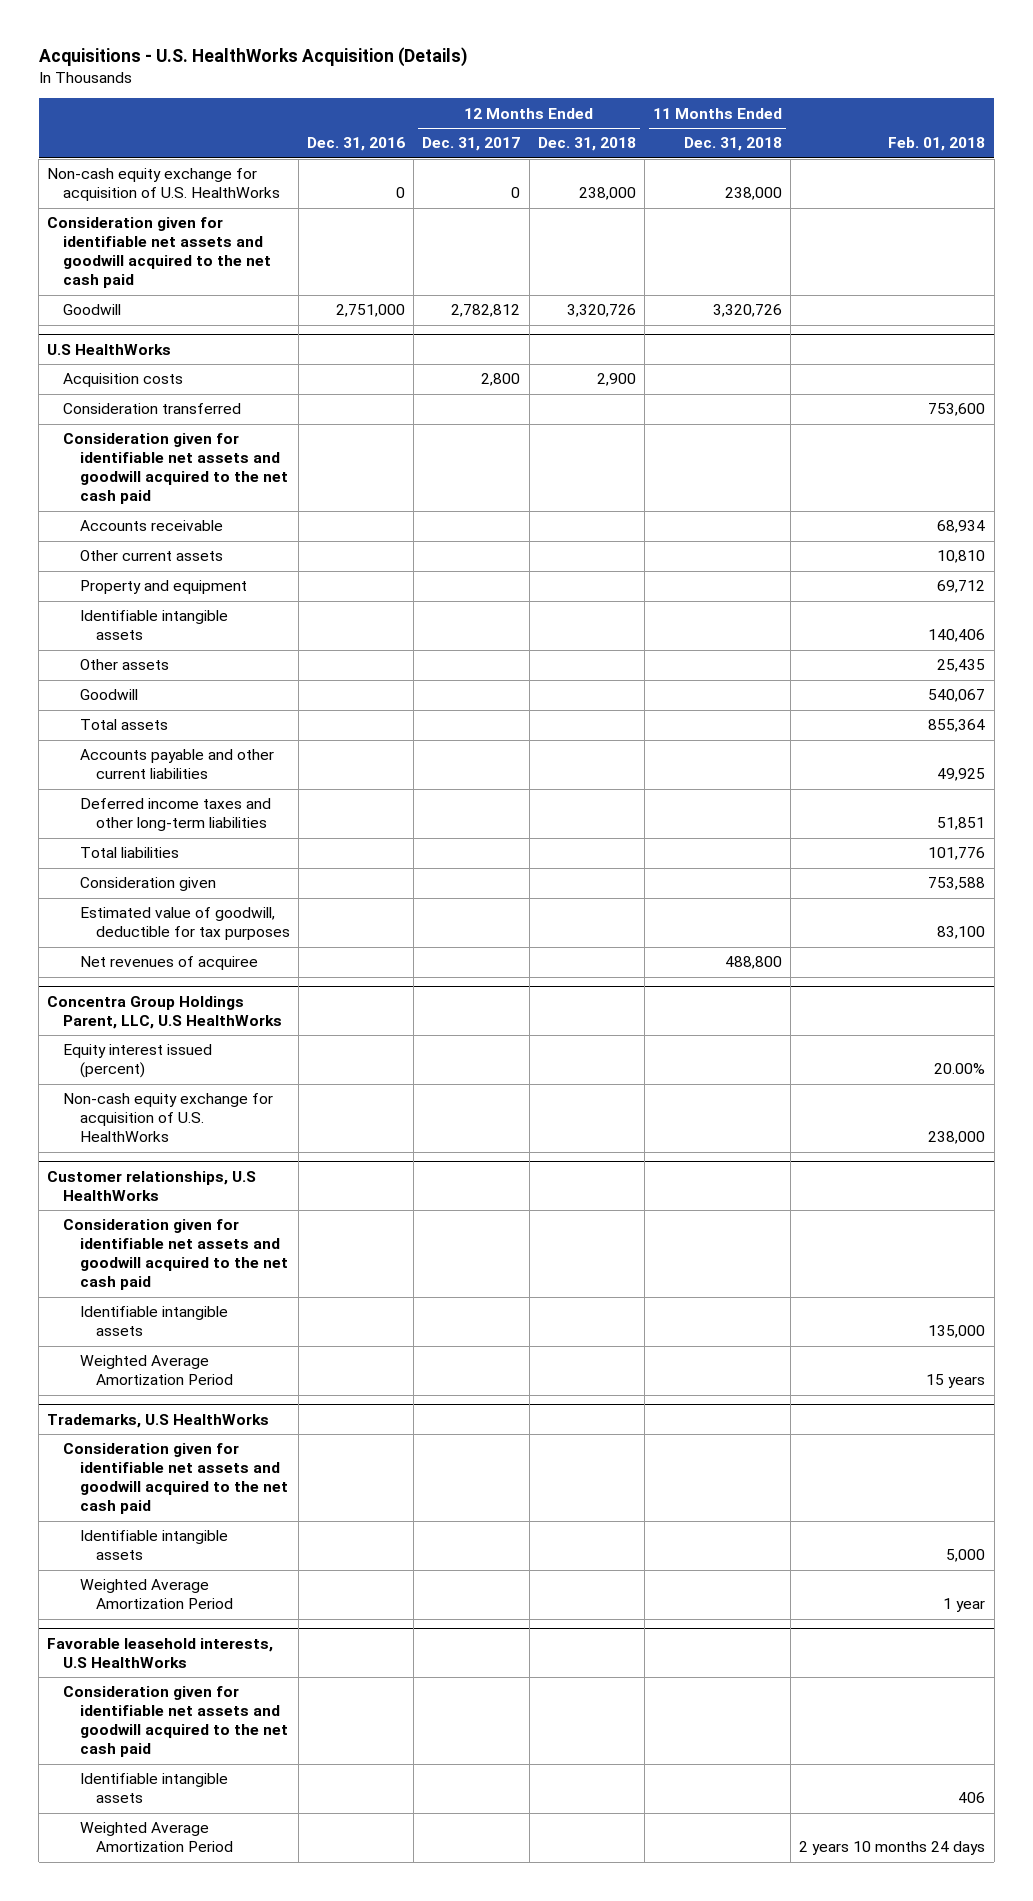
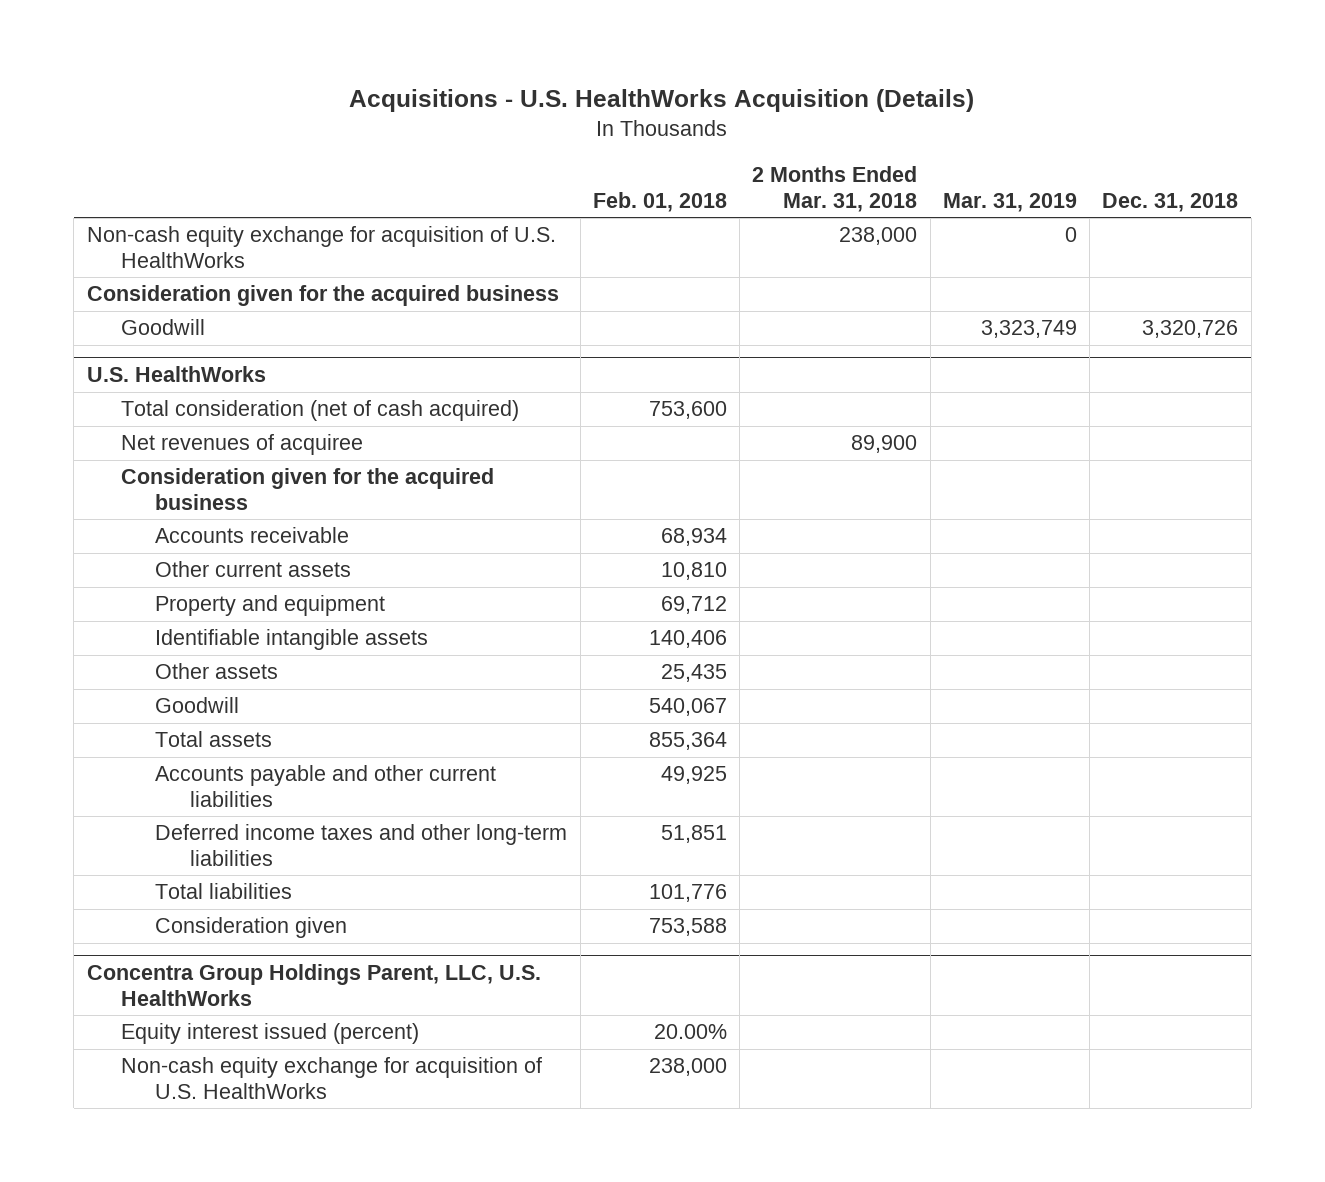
- | Dec. 31, 2016 | 12 Months Ended Dec. 31, 2017 | 12 Months Ended Dec. 31, 2018 | 11 Months Ended Dec. 31, 2018 | Feb. 01, 2018
+ | Feb. 01, 2018 | 2 Months Ended Mar. 31, 2018 | Mar. 31, 2019 | Dec. 31, 2018
- Consideration given for identifiable net assets and goodwill acquired to the net cash paid
+ Consideration given for the acquired business
- U.S HealthWorks
- Acquisition costs | | 2,800 | 2,900 | |
- Consideration transferred | | | | | 753,600
- Consideration given for identifiable net assets and goodwill acquired to the net cash paid
+ U.S. HealthWorks
+ Total consideration (net of cash acquired) | 753,600 | | |
+ Net revenues of acquiree | | 89,900 | |
+ Consideration given for the acquired business
- Estimated value of goodwill, deductible for tax purposes | | | | | 83,100
- Net revenues of acquiree | | | | 488,800 |
- Concentra Group Holdings Parent, LLC, U.S HealthWorks
+ Concentra Group Holdings Parent, LLC, U.S. HealthWorks
- Customer relationships, U.S HealthWorks
- Consideration given for identifiable net assets and goodwill acquired to the net cash paid
- Identifiable intangible assets | | | | | 135,000
- Weighted Average Amortization Period | | | | | 15 years
- Trademarks, U.S HealthWorks
- Consideration given for identifiable net assets and goodwill acquired to the net cash paid
- Identifiable intangible assets | | | | | 5,000
- Weighted Average Amortization Period | | | | | 1 year
- Favorable leasehold interests, U.S HealthWorks
- Consideration given for identifiable net assets and goodwill acquired to the net cash paid
- Identifiable intangible assets | | | | | 406
- Weighted Average Amortization Period | | | | | 2 years 10 months 24 days

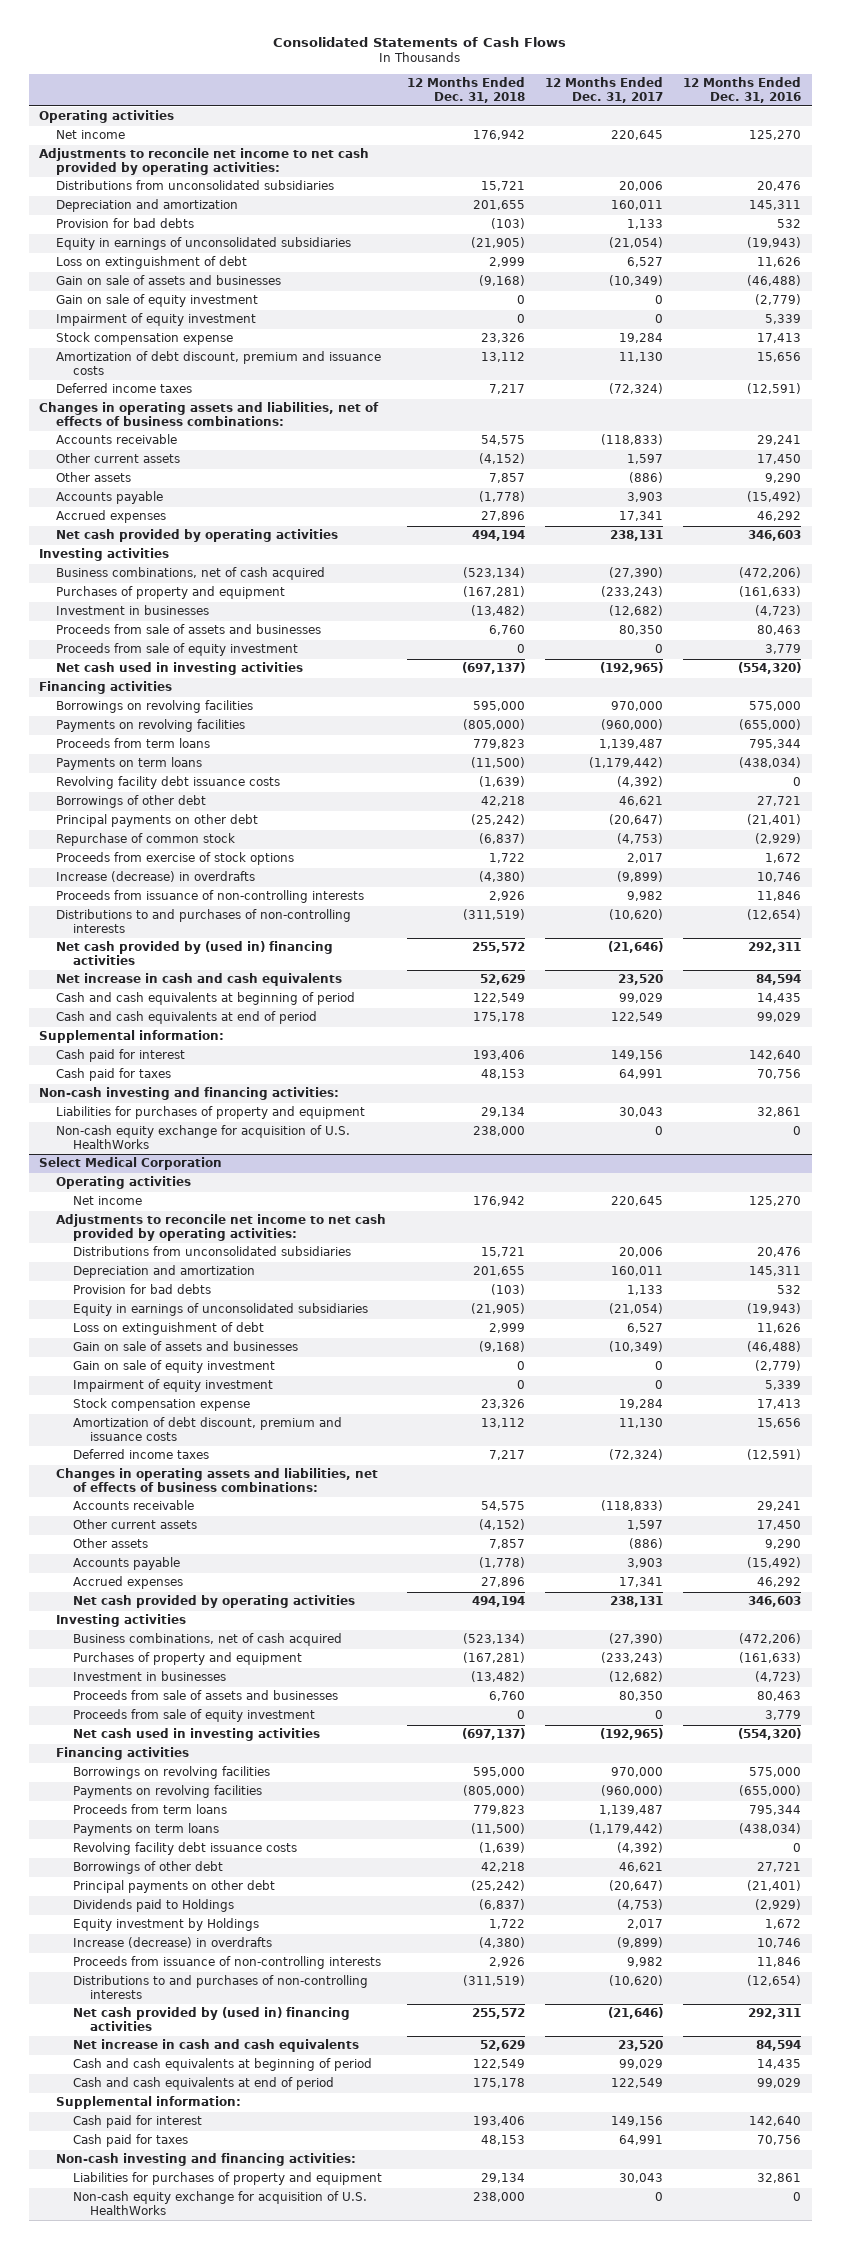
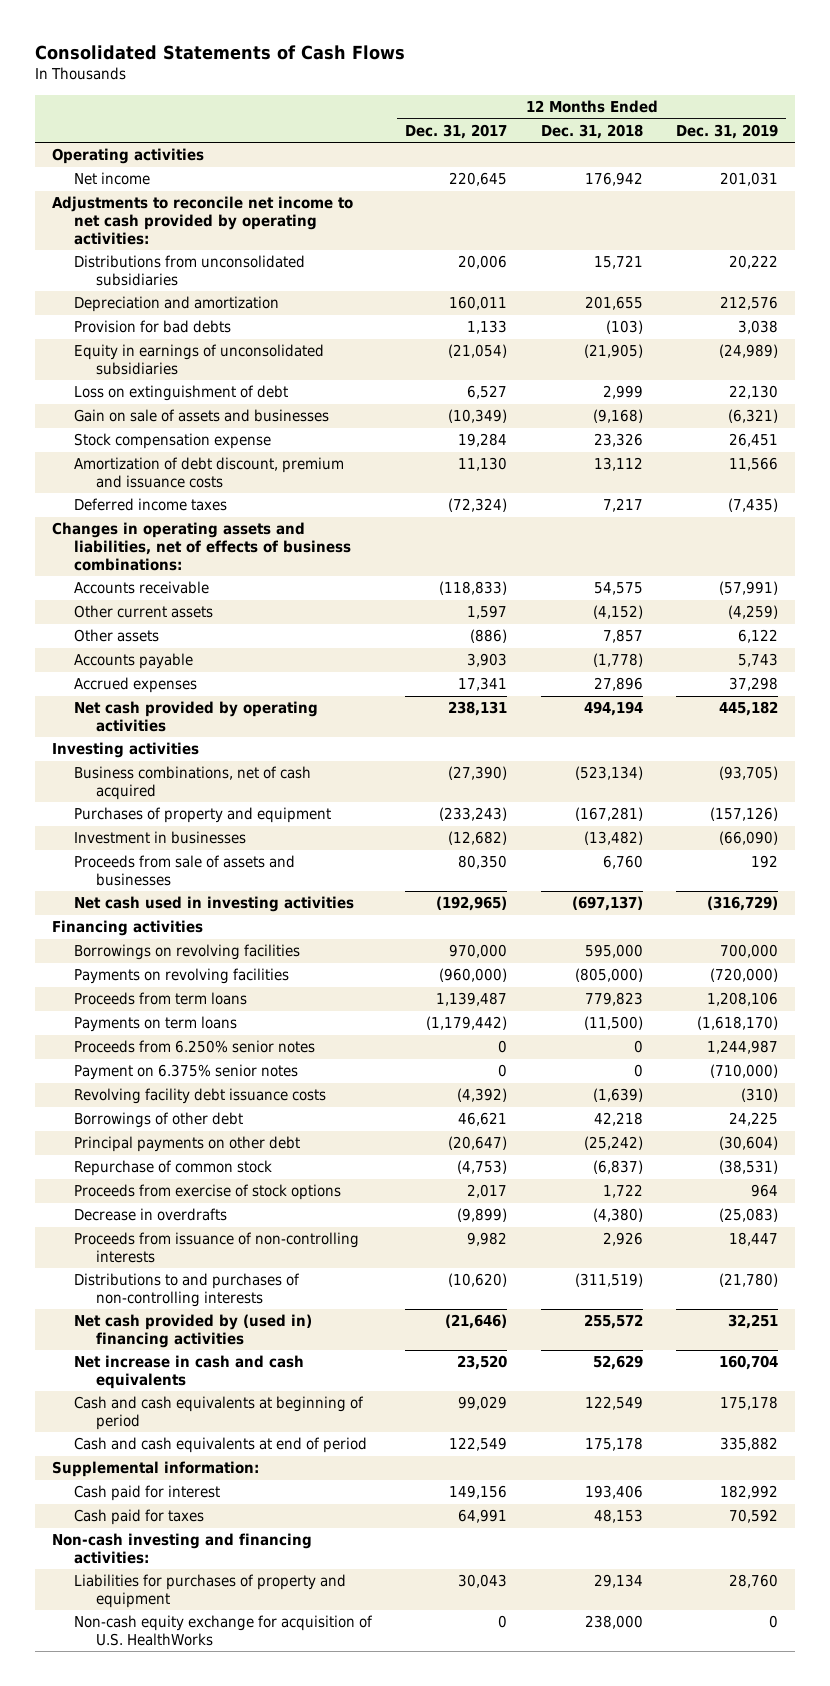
- | 12 Months Ended Dec. 31, 2018 | 12 Months Ended Dec. 31, 2017 | 12 Months Ended Dec. 31, 2016
+ | 12 Months Ended Dec. 31, 2017 | 12 Months Ended Dec. 31, 2018 | 12 Months Ended Dec. 31, 2019
- Gain on sale of equity investment | 0 | 0 | (2,779)
- Impairment of equity investment | 0 | 0 | 5,339
- Proceeds from sale of equity investment | 0 | 0 | 3,779
+ Proceeds from 6.250% senior notes | 0 | 0 | 1,244,987
+ Payment on 6.375% senior notes | 0 | 0 | (710,000)
- Increase (decrease) in overdrafts | (4,380) | (9,899) | 10,746
- Proceeds from issuance of non-controlling interests | 2,926 | 9,982 | 11,846
- Distributions to and purchases of non-controlling interests | (311,519) | (10,620) | (12,654)
- Net cash provided by (used in) financing activities | 255,572 | (21,646) | 292,311
- Net increase in cash and cash equivalents | 52,629 | 23,520 | 84,594
- Cash and cash equivalents at beginning of period | 122,549 | 99,029 | 14,435
- Cash and cash equivalents at end of period | 175,178 | 122,549 | 99,029
- Supplemental information:
- Cash paid for interest | 193,406 | 149,156 | 142,640
- Cash paid for taxes | 48,153 | 64,991 | 70,756
- Non-cash investing and financing activities:
- Liabilities for purchases of property and equipment | 29,134 | 30,043 | 32,861
- Non-cash equity exchange for acquisition of U.S. HealthWorks | 238,000 | 0 | 0
- Select Medical Corporation
- Operating activities
- Net income | 176,942 | 220,645 | 125,270
- Adjustments to reconcile net income to net cash provided by operating activities:
- Distributions from unconsolidated subsidiaries | 15,721 | 20,006 | 20,476
- Depreciation and amortization | 201,655 | 160,011 | 145,311
- Provision for bad debts | (103) | 1,133 | 532
- Equity in earnings of unconsolidated subsidiaries | (21,905) | (21,054) | (19,943)
- Loss on extinguishment of debt | 2,999 | 6,527 | 11,626
- Gain on sale of assets and businesses | (9,168) | (10,349) | (46,488)
- Gain on sale of equity investment | 0 | 0 | (2,779)
- Impairment of equity investment | 0 | 0 | 5,339
- Stock compensation expense | 23,326 | 19,284 | 17,413
- Amortization of debt discount, premium and issuance costs | 13,112 | 11,130 | 15,656
- Deferred income taxes | 7,217 | (72,324) | (12,591)
- Changes in operating assets and liabilities, net of effects of business combinations:
- Accounts receivable | 54,575 | (118,833) | 29,241
- Other current assets | (4,152) | 1,597 | 17,450
- Other assets | 7,857 | (886) | 9,290
- Accounts payable | (1,778) | 3,903 | (15,492)
- Accrued expenses | 27,896 | 17,341 | 46,292
- Net cash provided by operating activities | 494,194 | 238,131 | 346,603
- Investing activities
- Business combinations, net of cash acquired | (523,134) | (27,390) | (472,206)
- Purchases of property and equipment | (167,281) | (233,243) | (161,633)
- Investment in businesses | (13,482) | (12,682) | (4,723)
- Proceeds from sale of assets and businesses | 6,760 | 80,350 | 80,463
- Proceeds from sale of equity investment | 0 | 0 | 3,779
- Net cash used in investing activities | (697,137) | (192,965) | (554,320)
- Financing activities
- Borrowings on revolving facilities | 595,000 | 970,000 | 575,000
- Payments on revolving facilities | (805,000) | (960,000) | (655,000)
- Proceeds from term loans | 779,823 | 1,139,487 | 795,344
- Payments on term loans | (11,500) | (1,179,442) | (438,034)
- Revolving facility debt issuance costs | (1,639) | (4,392) | 0
- Borrowings of other debt | 42,218 | 46,621 | 27,721
- Principal payments on other debt | (25,242) | (20,647) | (21,401)
- Dividends paid to Holdings | (6,837) | (4,753) | (2,929)
- Equity investment by Holdings | 1,722 | 2,017 | 1,672
- Increase (decrease) in overdrafts | (4,380) | (9,899) | 10,746
+ Decrease in overdrafts | (9,899) | (4,380) | (25,083)

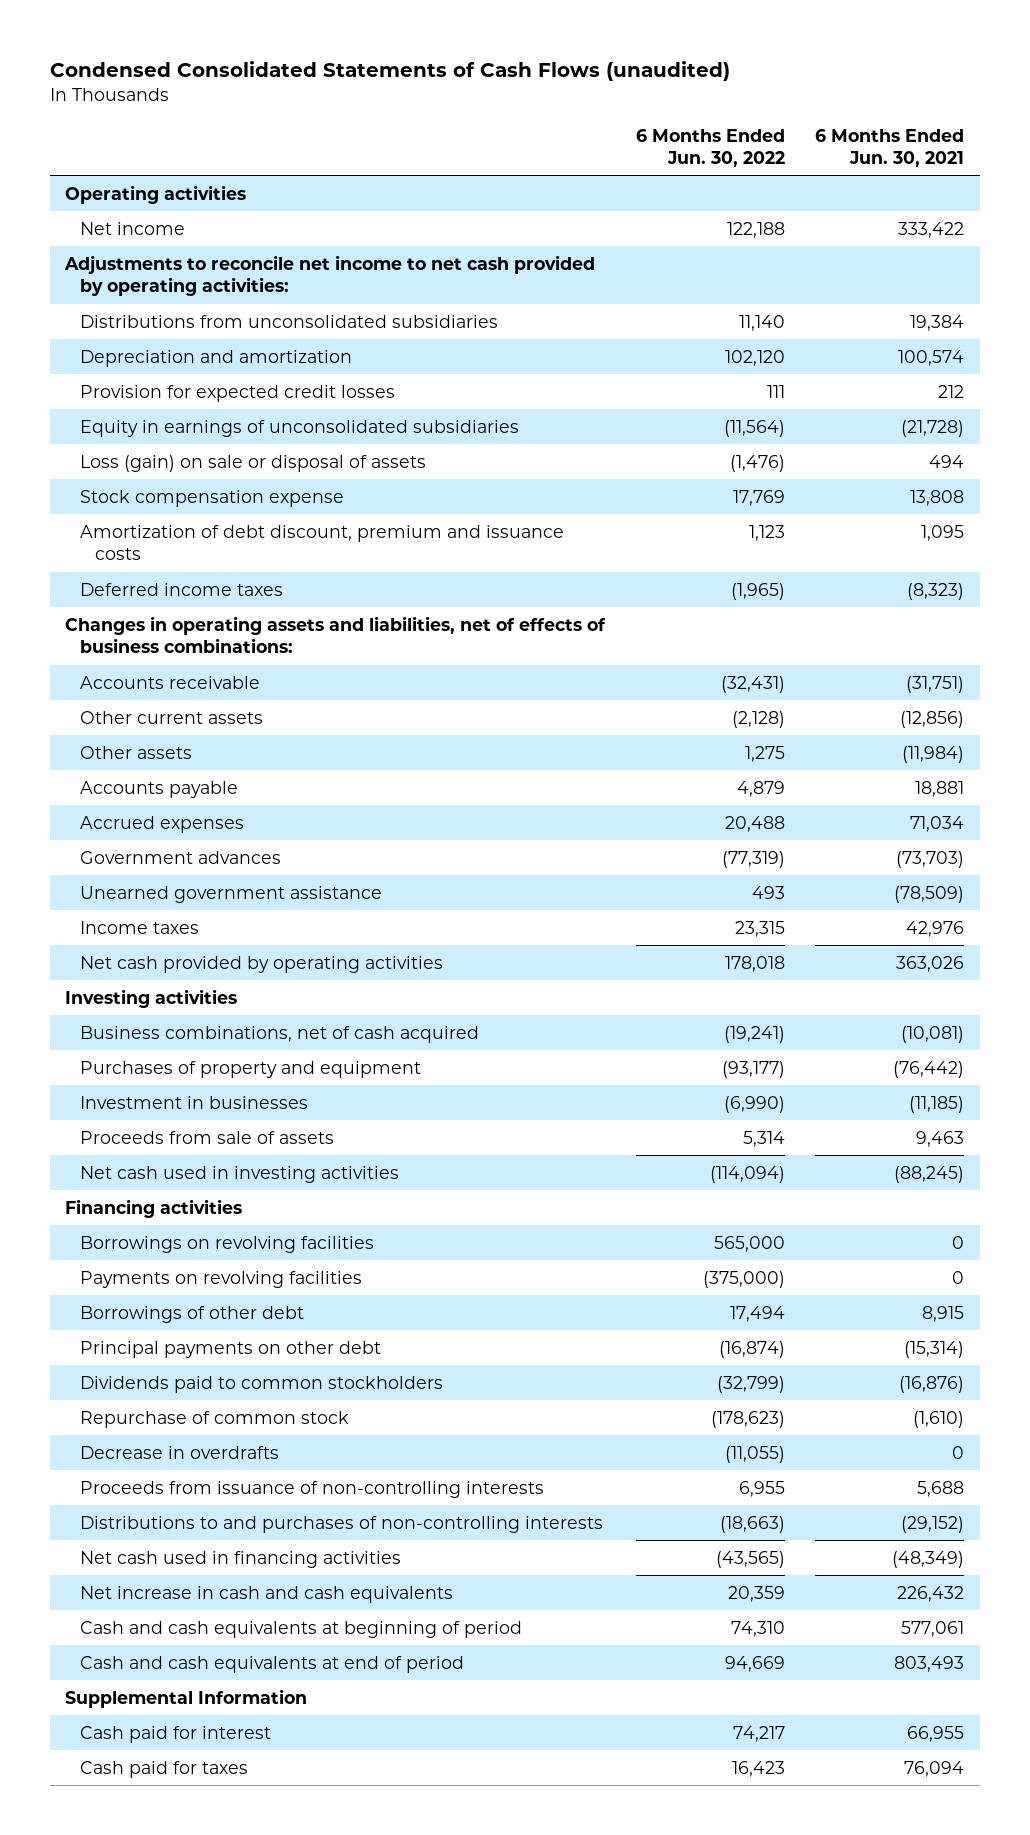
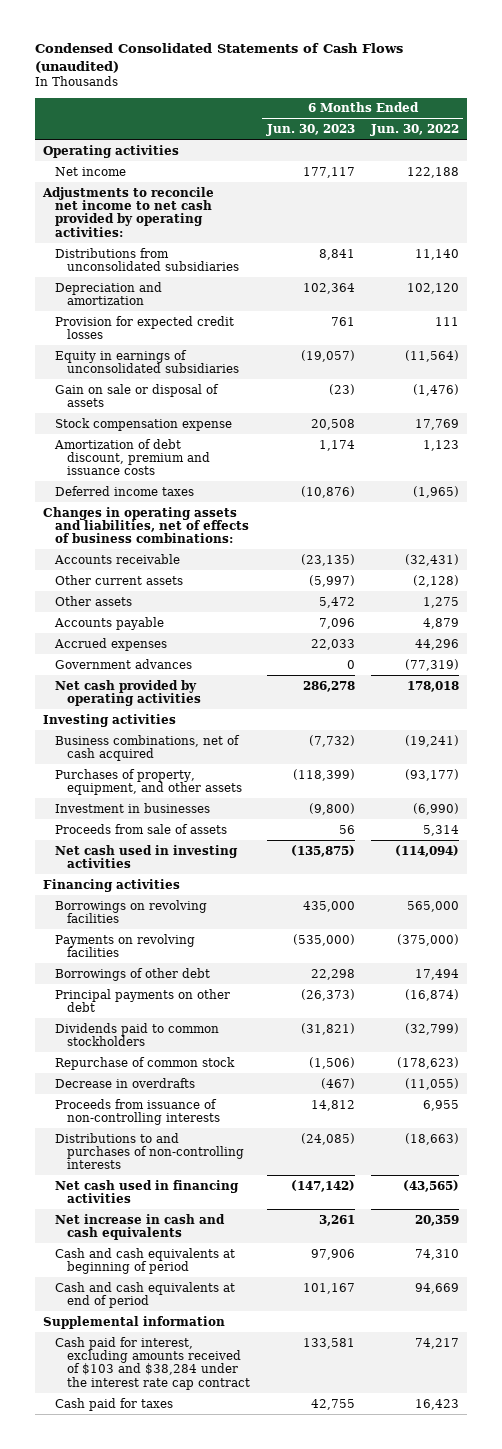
- | 6 Months Ended Jun. 30, 2022 | 6 Months Ended Jun. 30, 2021
+ | 6 Months Ended Jun. 30, 2023 | 6 Months Ended Jun. 30, 2022
- Loss (gain) on sale or disposal of assets | (1,476) | 494
+ Gain on sale or disposal of assets | (23) | (1,476)
- Accrued expenses | 20,488 | 71,034
+ Accrued expenses | 22,033 | 44,296
- Unearned government assistance | 493 | (78,509)
- Income taxes | 23,315 | 42,976
- Purchases of property and equipment | (93,177) | (76,442)
+ Purchases of property, equipment, and other assets | (118,399) | (93,177)
- Supplemental Information
- Cash paid for interest | 74,217 | 66,955
+ Supplemental information
+ Cash paid for interest, excluding amounts received of $103 and $38,284 under the interest rate cap contract | 133,581 | 74,217

